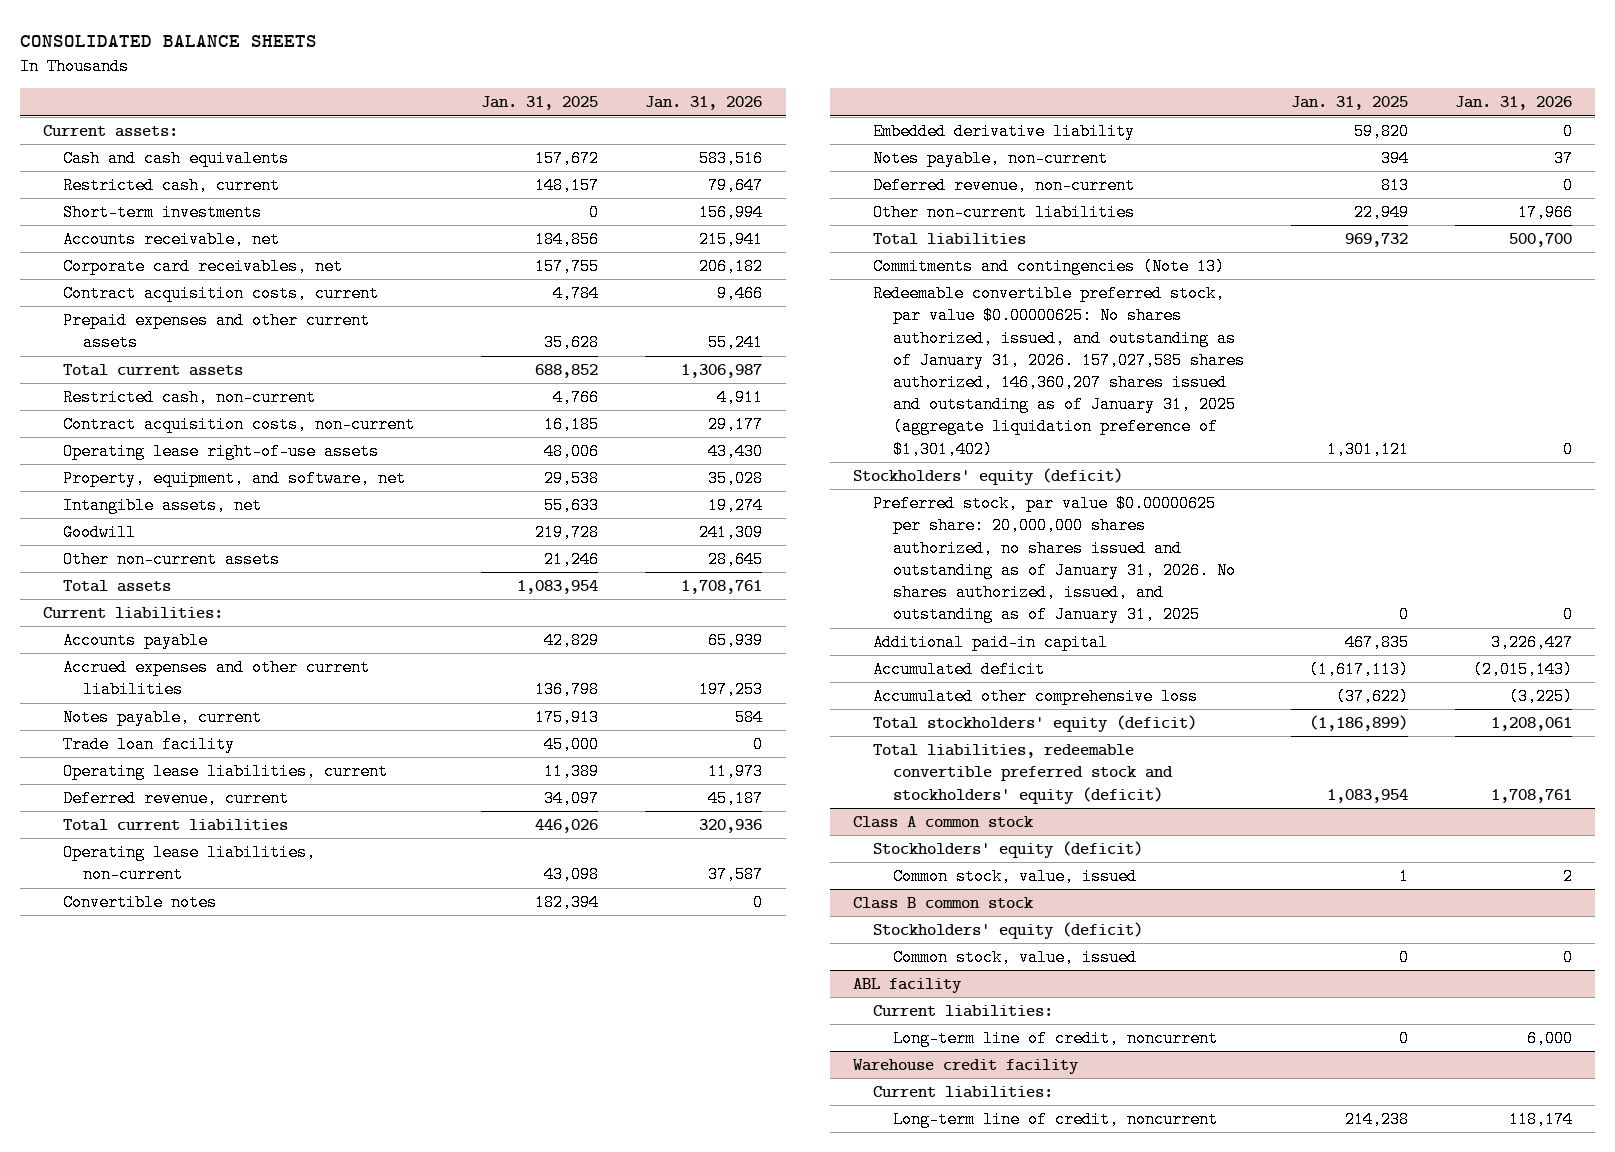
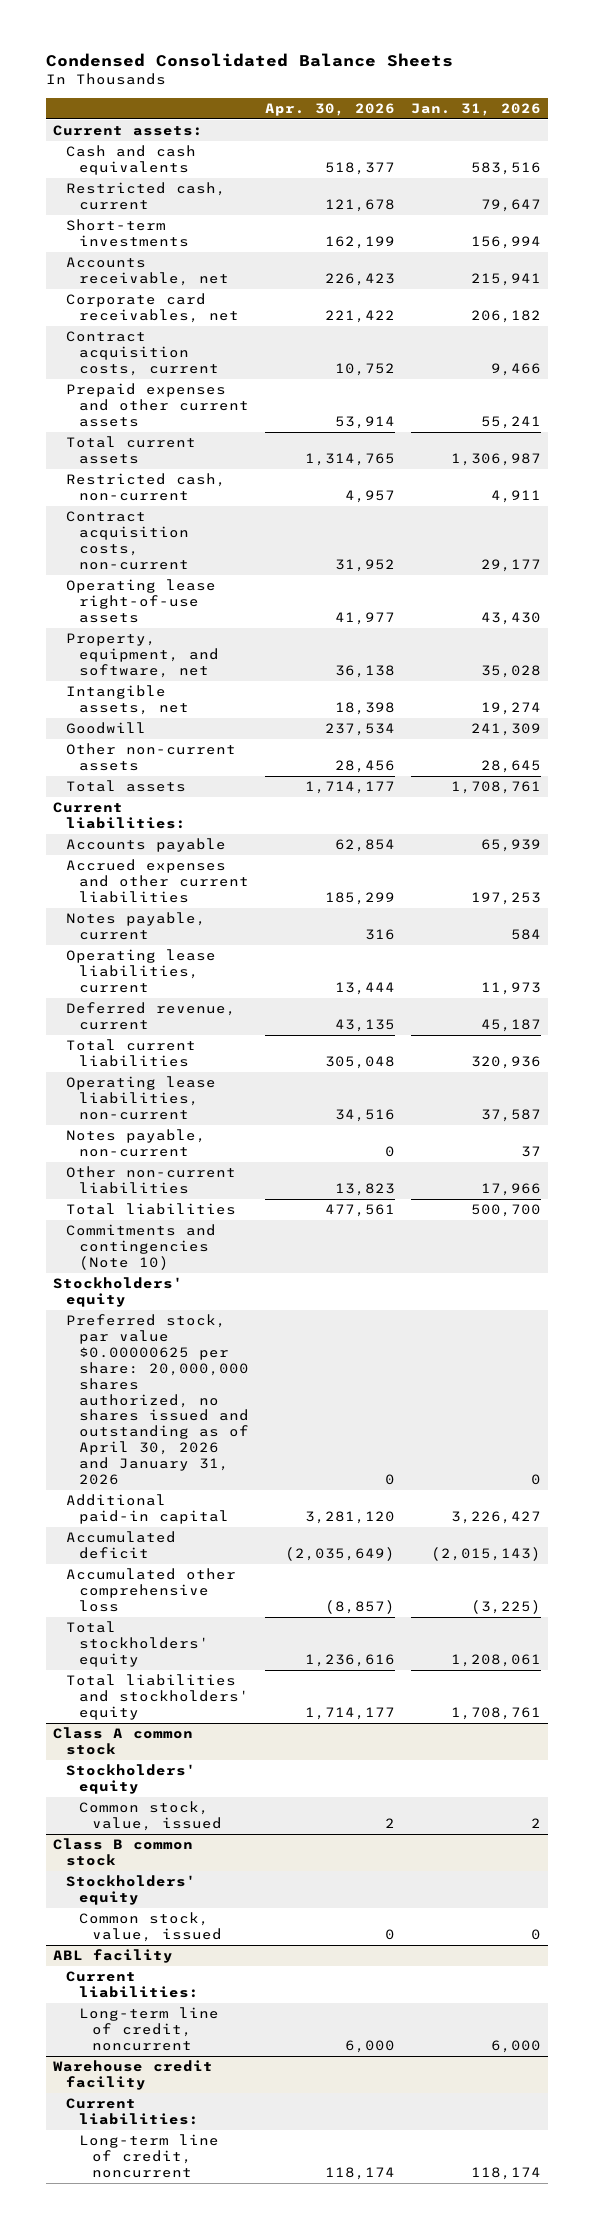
- CONSOLIDATED BALANCE SHEETS
+ Condensed Consolidated Balance Sheets
- | Jan. 31, 2025 | Jan. 31, 2026
+ | Apr. 30, 2026 | Jan. 31, 2026
- Trade loan facility | 45,000 | 0
- Convertible notes | 182,394 | 0
- Embedded derivative liability | 59,820 | 0
- Deferred revenue, non-current | 813 | 0
- Commitments and contingencies (Note 13)
- Redeemable convertible preferred stock, par value $0.00000625: No shares authorized, issued, and outstanding as of January 31, 2026. 157,027,585 shares authorized, 146,360,207 shares issued and outstanding as of January 31, 2025 (aggregate liquidation preference of $1,301,402) | 1,301,121 | 0
- Stockholders' equity (deficit)
- Preferred stock, par value $0.00000625 per share: 20,000,000 shares authorized, no shares issued and outstanding as of January 31, 2026. No shares authorized, issued, and outstanding as of January 31, 2025 | 0 | 0
+ Commitments and contingencies (Note 10)
+ Stockholders' equity
+ Preferred stock, par value $0.00000625 per share: 20,000,000 shares authorized, no shares issued and outstanding as of April 30, 2026 and January 31, 2026 | 0 | 0
- Total stockholders' equity (deficit) | (1,186,899) | 1,208,061
- Total liabilities, redeemable convertible preferred stock and stockholders' equity (deficit) | 1,083,954 | 1,708,761
+ Total stockholders' equity | 1,236,616 | 1,208,061
+ Total liabilities and stockholders' equity | 1,714,177 | 1,708,761
@ Class A common stock
- Stockholders' equity (deficit)
+ Stockholders' equity
@ Class B common stock
- Stockholders' equity (deficit)
+ Stockholders' equity

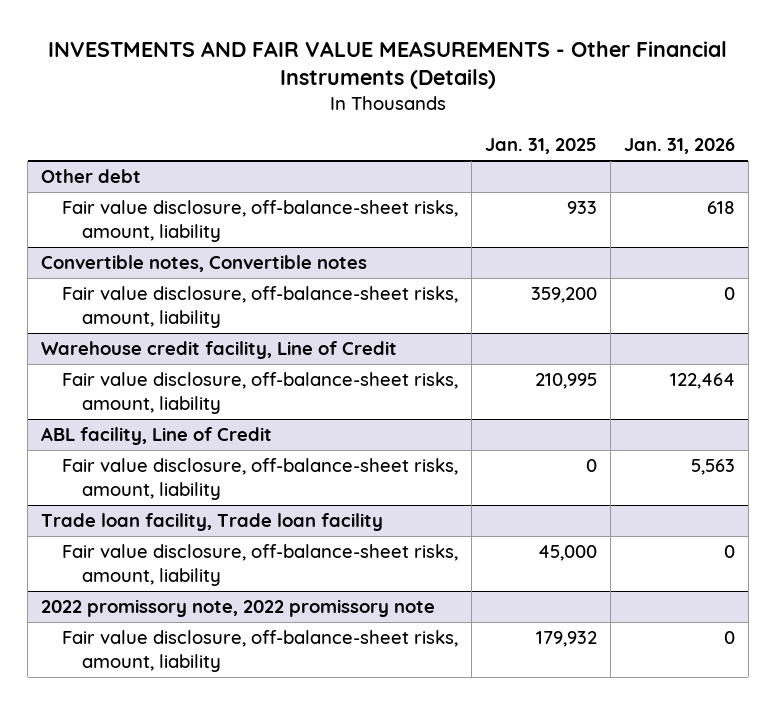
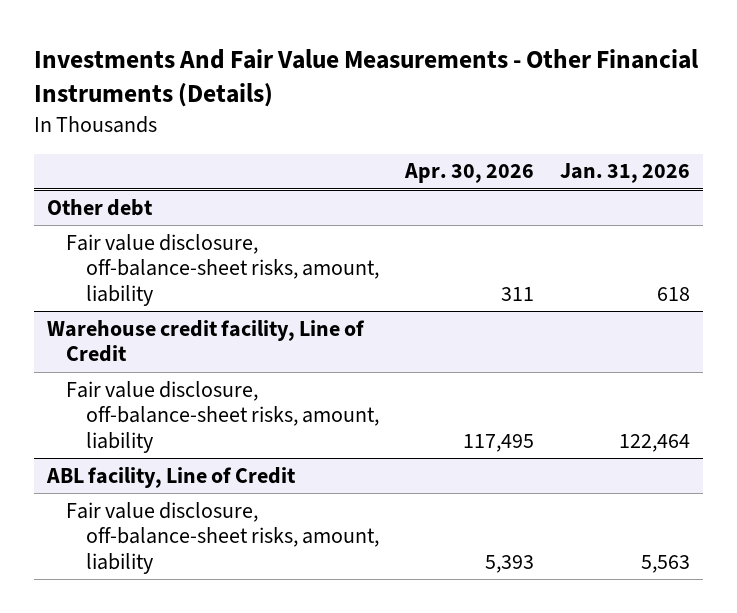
- INVESTMENTS AND FAIR VALUE MEASUREMENTS - Other Financial Instruments (Details)
+ Investments And Fair Value Measurements - Other Financial Instruments (Details)
- | Jan. 31, 2025 | Jan. 31, 2026
+ | Apr. 30, 2026 | Jan. 31, 2026
- Convertible notes, Convertible notes
- Fair value disclosure, off-balance-sheet risks, amount, liability | 359,200 | 0
- Trade loan facility, Trade loan facility
- Fair value disclosure, off-balance-sheet risks, amount, liability | 45,000 | 0
- 2022 promissory note, 2022 promissory note
- Fair value disclosure, off-balance-sheet risks, amount, liability | 179,932 | 0

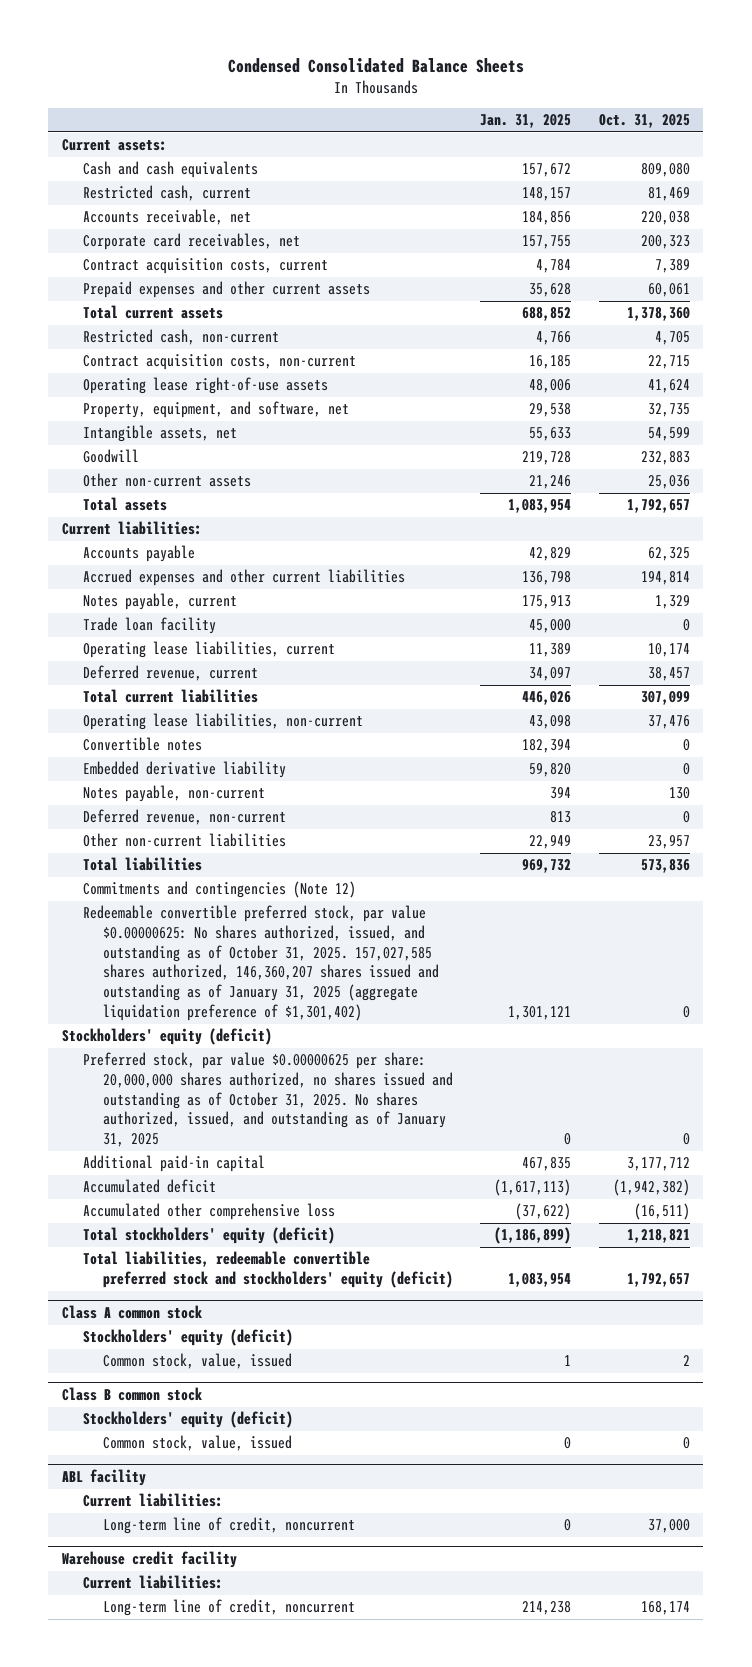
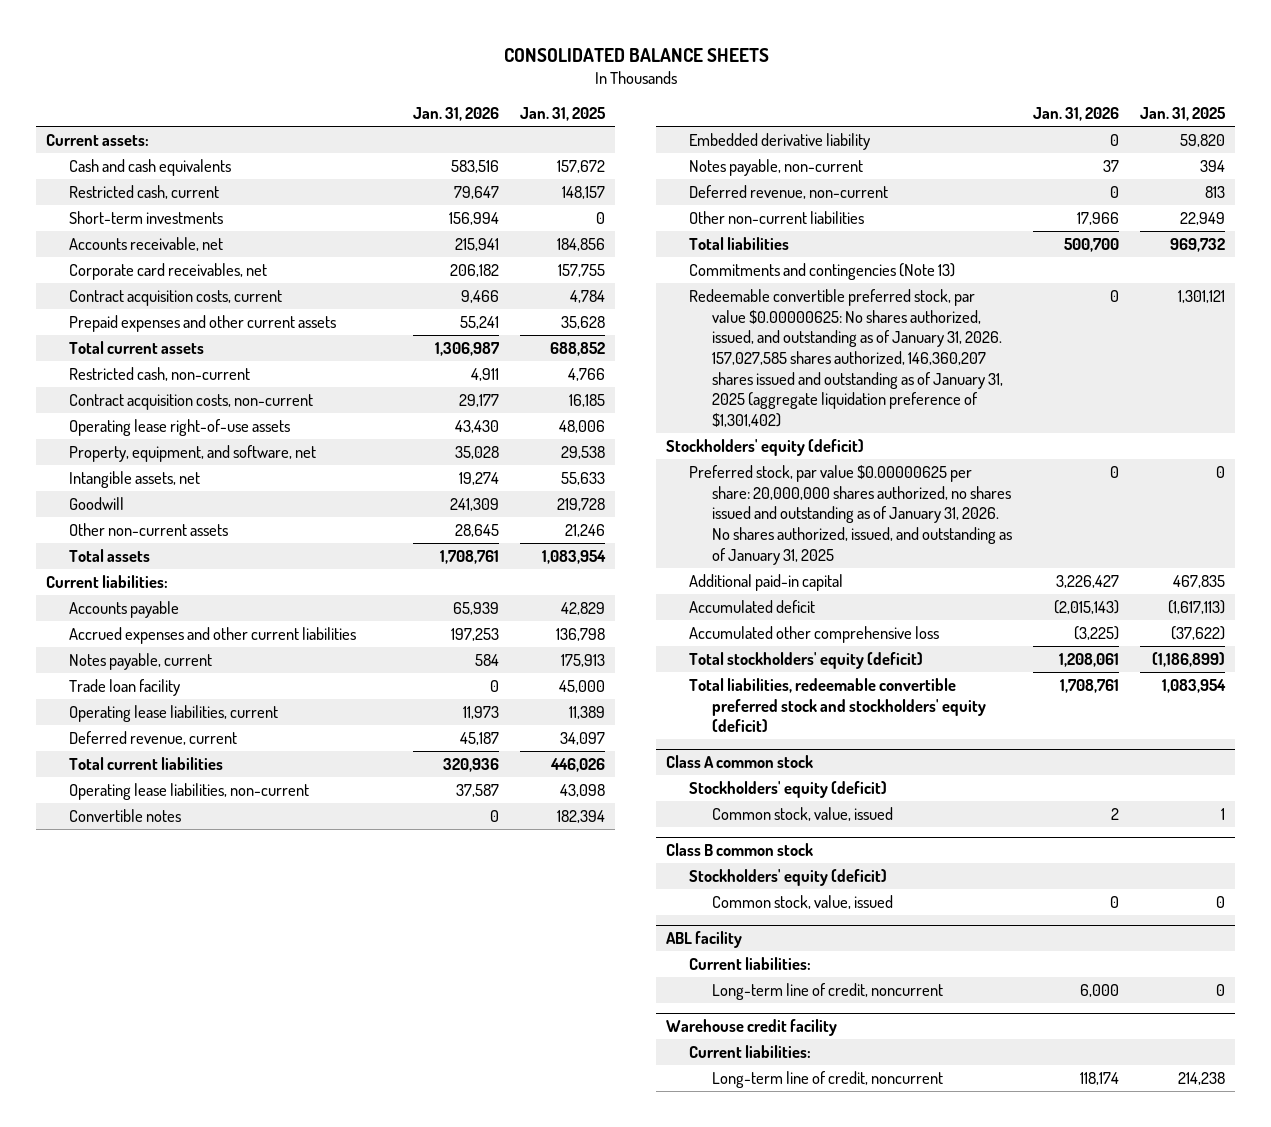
- Condensed Consolidated Balance Sheets
+ CONSOLIDATED BALANCE SHEETS
- | Jan. 31, 2025 | Oct. 31, 2025
+ | Jan. 31, 2026 | Jan. 31, 2025
+ Short-term investments | 156,994 | 0
- Commitments and contingencies (Note 12)
- Redeemable convertible preferred stock, par value $0.00000625: No shares authorized, issued, and outstanding as of October 31, 2025. 157,027,585 shares authorized, 146,360,207 shares issued and outstanding as of January 31, 2025 (aggregate liquidation preference of $1,301,402) | 1,301,121 | 0
+ Commitments and contingencies (Note 13)
+ Redeemable convertible preferred stock, par value $0.00000625: No shares authorized, issued, and outstanding as of January 31, 2026. 157,027,585 shares authorized, 146,360,207 shares issued and outstanding as of January 31, 2025 (aggregate liquidation preference of $1,301,402) | 0 | 1,301,121
- Preferred stock, par value $0.00000625 per share: 20,000,000 shares authorized, no shares issued and outstanding as of October 31, 2025. No shares authorized, issued, and outstanding as of January 31, 2025 | 0 | 0
+ Preferred stock, par value $0.00000625 per share: 20,000,000 shares authorized, no shares issued and outstanding as of January 31, 2026. No shares authorized, issued, and outstanding as of January 31, 2025 | 0 | 0

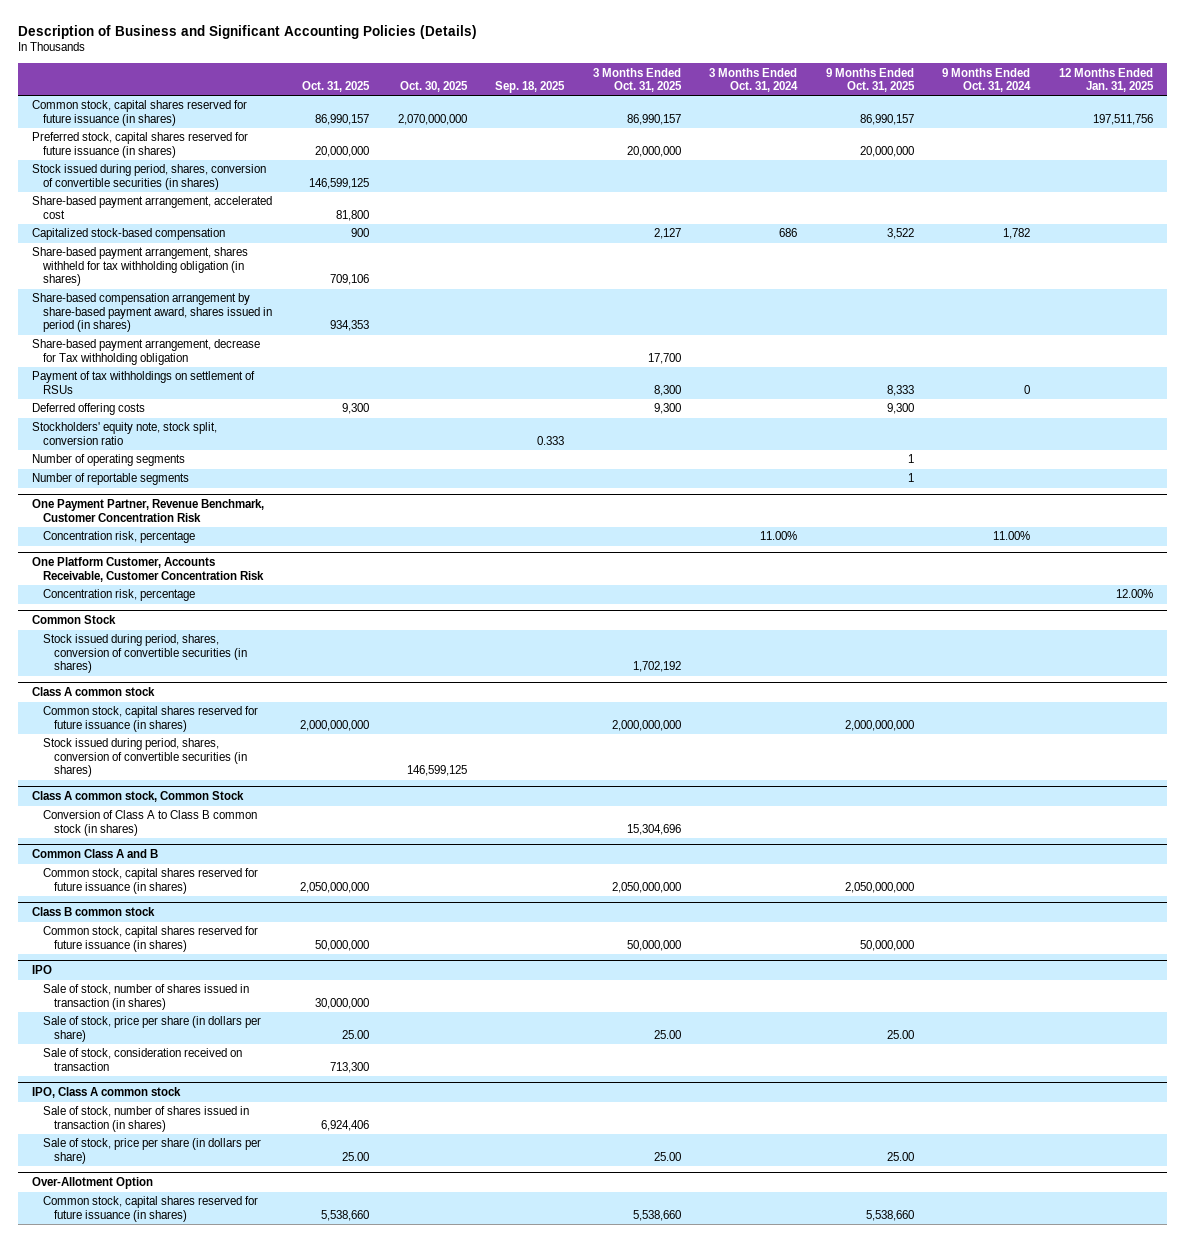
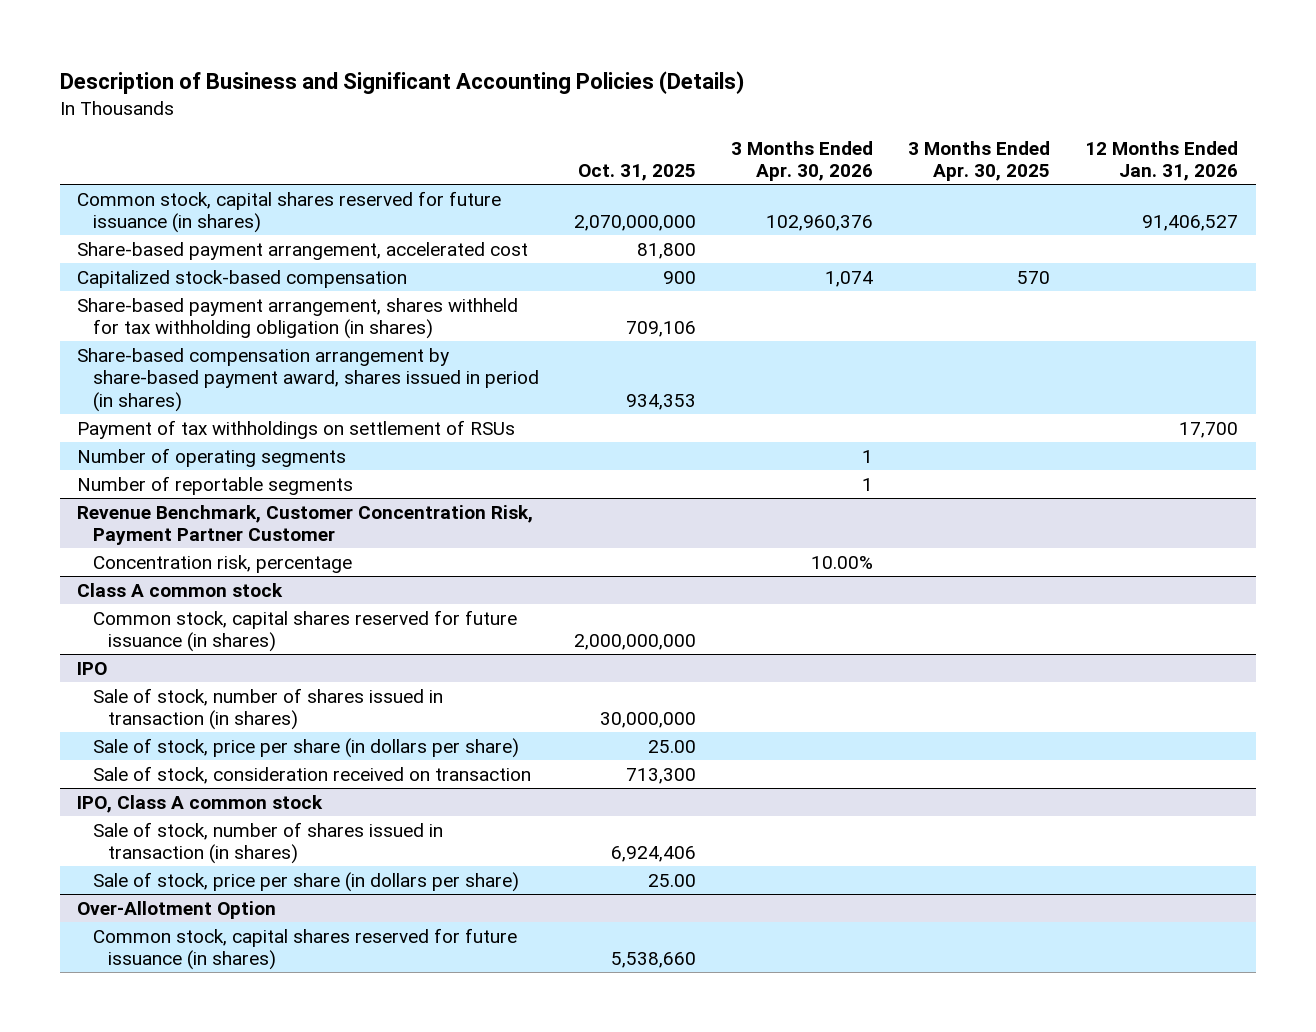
- | Oct. 31, 2025 | Oct. 30, 2025 | Sep. 18, 2025 | 3 Months Ended Oct. 31, 2025 | 3 Months Ended Oct. 31, 2024 | 9 Months Ended Oct. 31, 2025 | 9 Months Ended Oct. 31, 2024 | 12 Months Ended Jan. 31, 2025
+ | Oct. 31, 2025 | 3 Months Ended Apr. 30, 2026 | 3 Months Ended Apr. 30, 2025 | 12 Months Ended Jan. 31, 2026
- Common stock, capital shares reserved for future issuance (in shares) | 86,990,157 | 2,070,000,000 | | 86,990,157 | | 86,990,157 | | 197,511,756
- Preferred stock, capital shares reserved for future issuance (in shares) | 20,000,000 | | | 20,000,000 | | 20,000,000 | |
- Stock issued during period, shares, conversion of convertible securities (in shares) | 146,599,125 | | | | | | |
+ Common stock, capital shares reserved for future issuance (in shares) | 2,070,000,000 | 102,960,376 | | 91,406,527
- Share-based payment arrangement, decrease for Tax withholding obligation | | | | 17,700 | | | |
- Deferred offering costs | 9,300 | | | 9,300 | | 9,300 | |
- Stockholders' equity note, stock split, conversion ratio | | | 0.333 | | | | |
- One Payment Partner, Revenue Benchmark, Customer Concentration Risk
- Concentration risk, percentage | | | | | 11.00% | | 11.00% |
- One Platform Customer, Accounts Receivable, Customer Concentration Risk
+ Revenue Benchmark, Customer Concentration Risk, Payment Partner Customer
- Common Stock
- Stock issued during period, shares, conversion of convertible securities (in shares) | | | | 1,702,192 | | | |
@ Class A common stock
- Stock issued during period, shares, conversion of convertible securities (in shares) | | 146,599,125 | | | | | |
- Class A common stock, Common Stock
- Conversion of Class A to Class B common stock (in shares) | | | | 15,304,696 | | | |
- Common Class A and B
- Common stock, capital shares reserved for future issuance (in shares) | 2,050,000,000 | | | 2,050,000,000 | | 2,050,000,000 | |
- Class B common stock
- Common stock, capital shares reserved for future issuance (in shares) | 50,000,000 | | | 50,000,000 | | 50,000,000 | |

